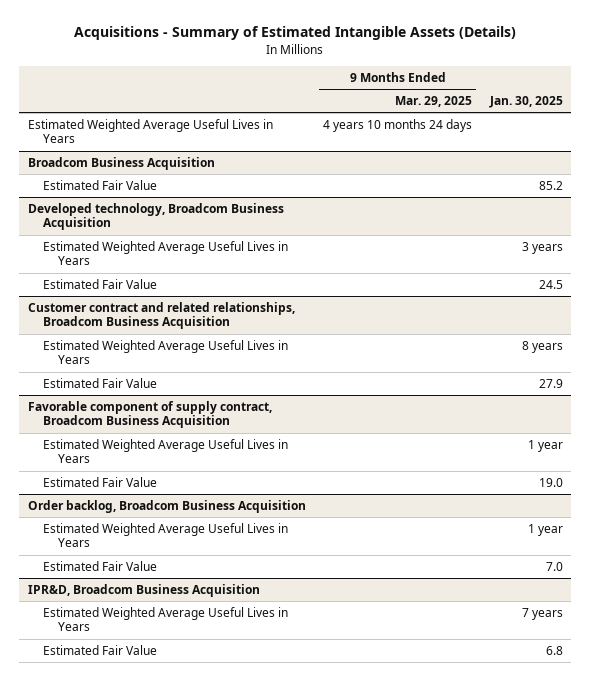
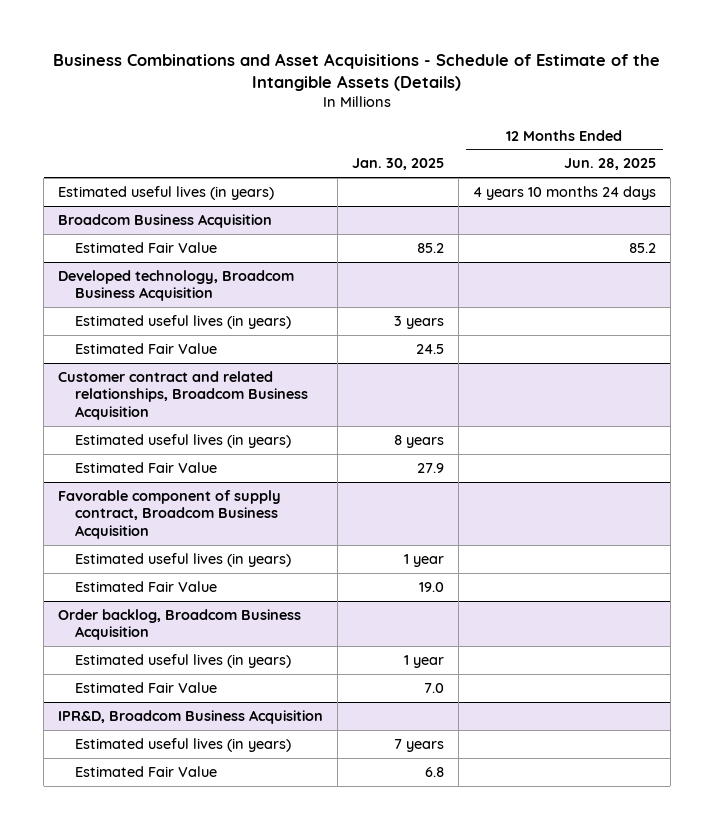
- Acquisitions - Summary of Estimated Intangible Assets (Details)
+ Business Combinations and Asset Acquisitions - Schedule of Estimate of the Intangible Assets (Details)
- | 9 Months Ended Mar. 29, 2025 | Jan. 30, 2025
+ | Jan. 30, 2025 | 12 Months Ended Jun. 28, 2025
- Estimated Weighted Average Useful Lives in Years | 4 years 10 months 24 days |
+ Estimated useful lives (in years) | | 4 years 10 months 24 days
@ Developed technology, Broadcom Business Acquisition
- Estimated Weighted Average Useful Lives in Years | | 3 years
+ Estimated useful lives (in years) | 3 years |
@ Customer contract and related relationships, Broadcom Business Acquisition
- Estimated Weighted Average Useful Lives in Years | | 8 years
+ Estimated useful lives (in years) | 8 years |
@ Favorable component of supply contract, Broadcom Business Acquisition
- Estimated Weighted Average Useful Lives in Years | | 1 year
+ Estimated useful lives (in years) | 1 year |
@ Order backlog, Broadcom Business Acquisition
- Estimated Weighted Average Useful Lives in Years | | 1 year
+ Estimated useful lives (in years) | 1 year |
@ IPR&D, Broadcom Business Acquisition
- Estimated Weighted Average Useful Lives in Years | | 7 years
+ Estimated useful lives (in years) | 7 years |

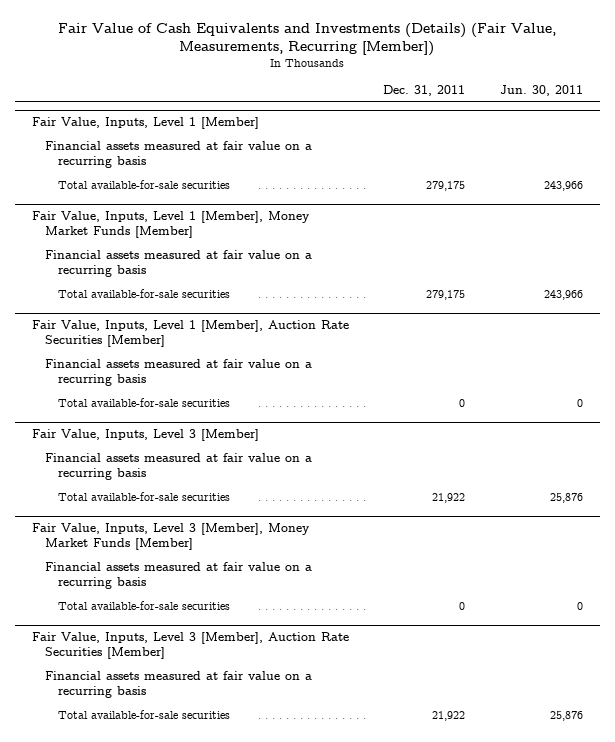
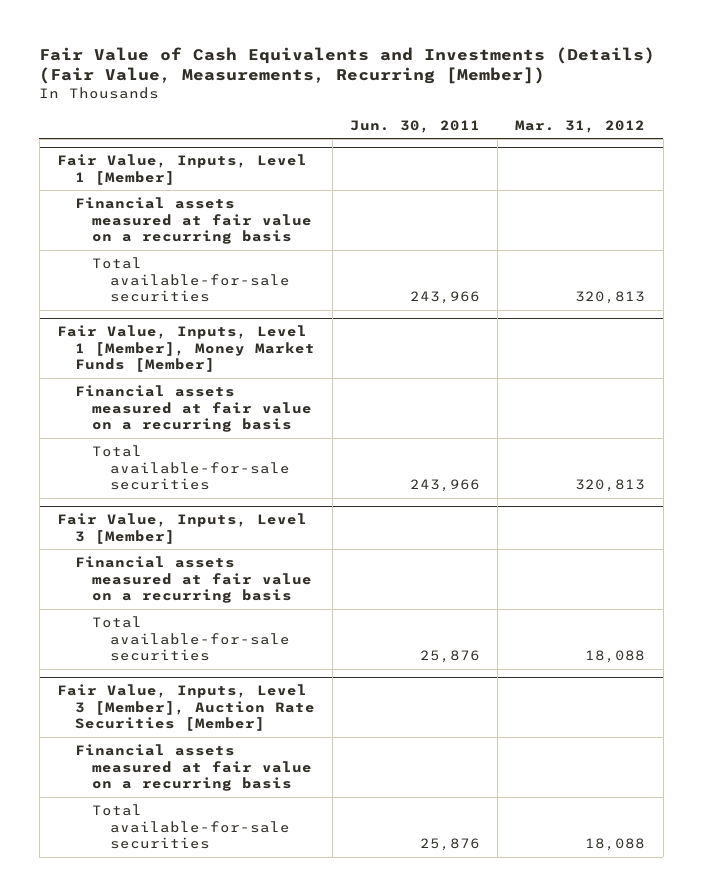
- | Dec. 31, 2011 | Jun. 30, 2011
+ | Jun. 30, 2011 | Mar. 31, 2012
- Fair Value, Inputs, Level 1 [Member], Auction Rate Securities [Member]
- Financial assets measured at fair value on a recurring basis
- Total available-for-sale securities | 0 | 0
- Fair Value, Inputs, Level 3 [Member], Money Market Funds [Member]
- Financial assets measured at fair value on a recurring basis
- Total available-for-sale securities | 0 | 0

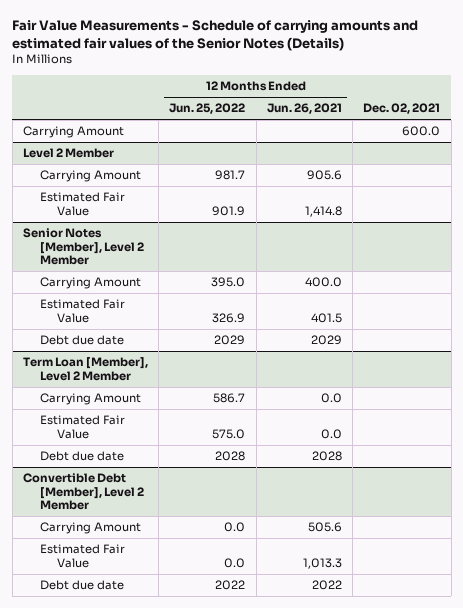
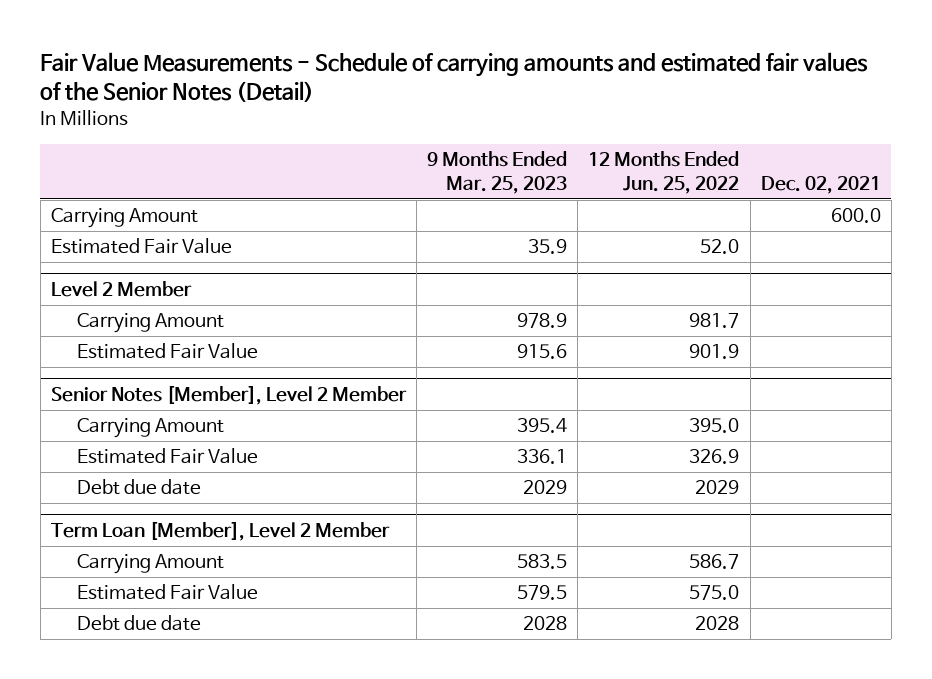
- Fair Value Measurements - Schedule of carrying amounts and estimated fair values of the Senior Notes (Details)
+ Fair Value Measurements - Schedule of carrying amounts and estimated fair values of the Senior Notes (Detail)
- | 12 Months Ended Jun. 25, 2022 | 12 Months Ended Jun. 26, 2021 | Dec. 02, 2021
+ | 9 Months Ended Mar. 25, 2023 | 12 Months Ended Jun. 25, 2022 | Dec. 02, 2021
+ Estimated Fair Value | 35.9 | 52.0 |
- Convertible Debt [Member], Level 2 Member
- Carrying Amount | 0.0 | 505.6 |
- Estimated Fair Value | 0.0 | 1,013.3 |
- Debt due date | 2022 | 2022 |

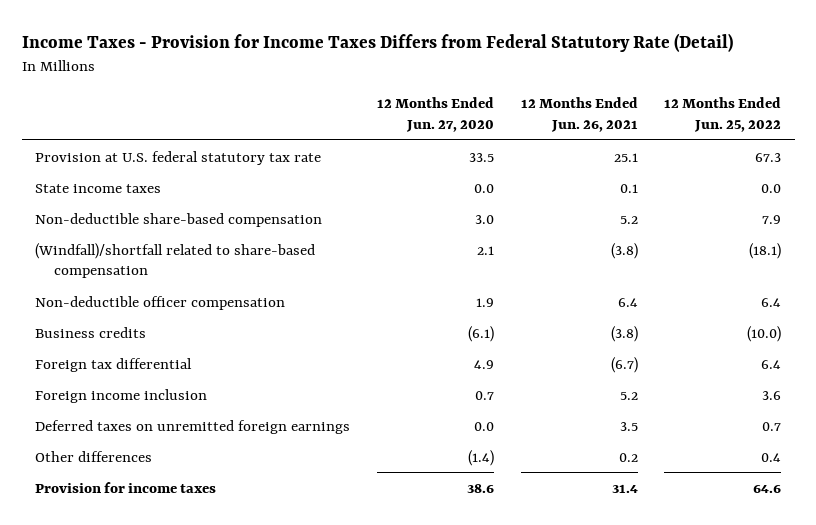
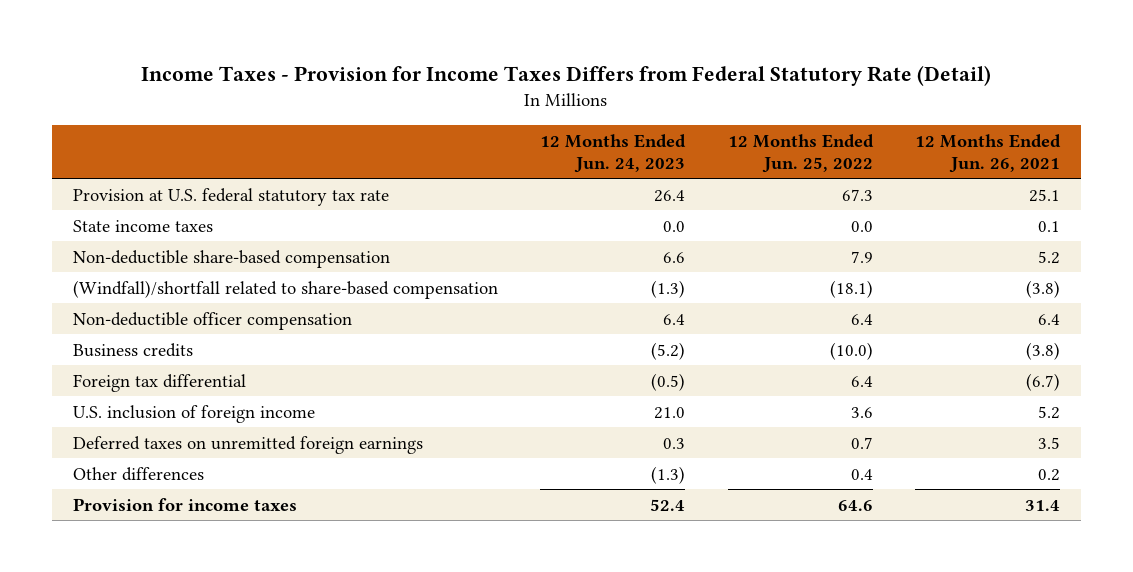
- | 12 Months Ended Jun. 27, 2020 | 12 Months Ended Jun. 26, 2021 | 12 Months Ended Jun. 25, 2022
+ | 12 Months Ended Jun. 24, 2023 | 12 Months Ended Jun. 25, 2022 | 12 Months Ended Jun. 26, 2021
- Foreign income inclusion | 0.7 | 5.2 | 3.6
+ U.S. inclusion of foreign income | 21.0 | 3.6 | 5.2

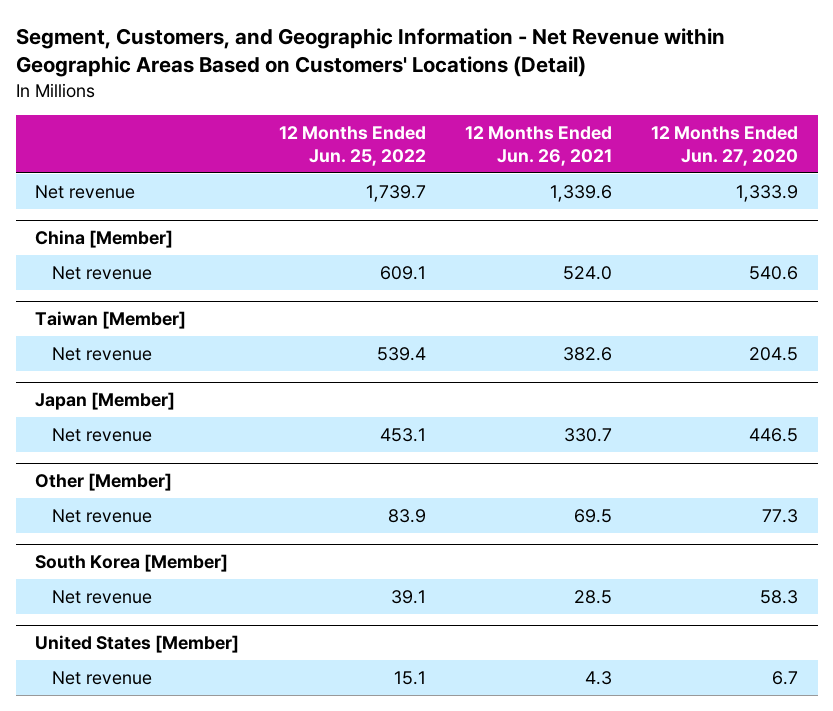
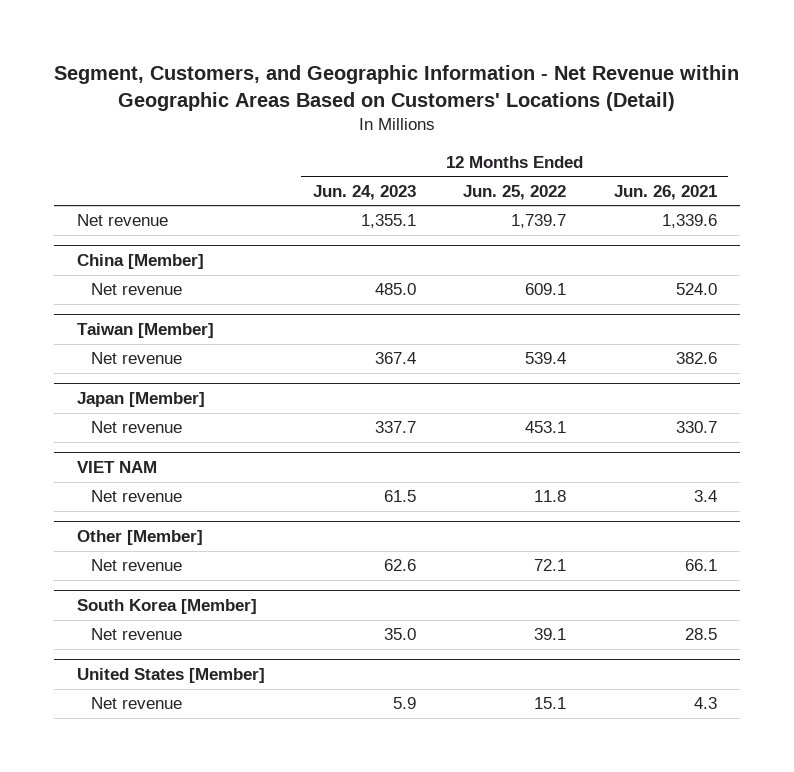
- | 12 Months Ended Jun. 25, 2022 | 12 Months Ended Jun. 26, 2021 | 12 Months Ended Jun. 27, 2020
+ | 12 Months Ended Jun. 24, 2023 | 12 Months Ended Jun. 25, 2022 | 12 Months Ended Jun. 26, 2021
+ VIET NAM
+ Net revenue | 61.5 | 11.8 | 3.4
@ Other [Member]
- Net revenue | 83.9 | 69.5 | 77.3
+ Net revenue | 62.6 | 72.1 | 66.1

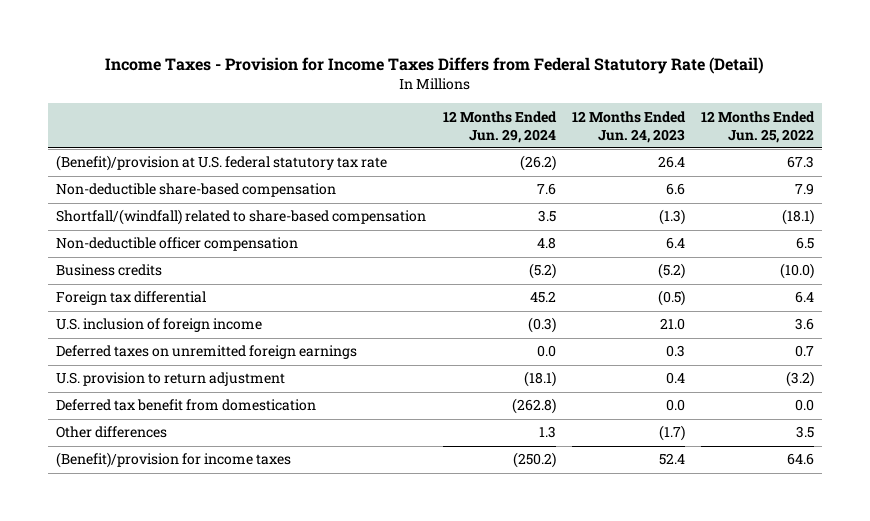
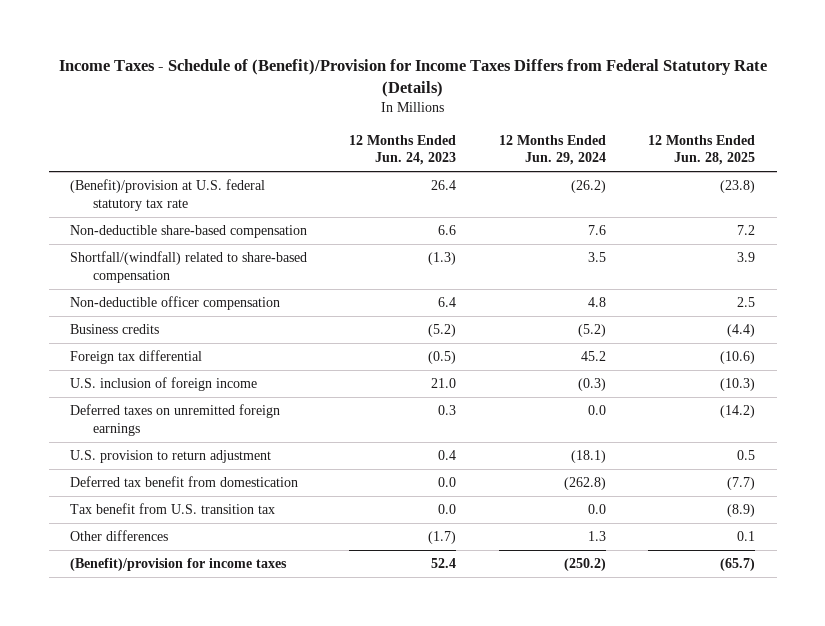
- Income Taxes - Provision for Income Taxes Differs from Federal Statutory Rate (Detail)
+ Income Taxes - Schedule of (Benefit)/Provision for Income Taxes Differs from Federal Statutory Rate (Details)
- | 12 Months Ended Jun. 29, 2024 | 12 Months Ended Jun. 24, 2023 | 12 Months Ended Jun. 25, 2022
+ | 12 Months Ended Jun. 24, 2023 | 12 Months Ended Jun. 29, 2024 | 12 Months Ended Jun. 28, 2025
+ Tax benefit from U.S. transition tax | 0.0 | 0.0 | (8.9)

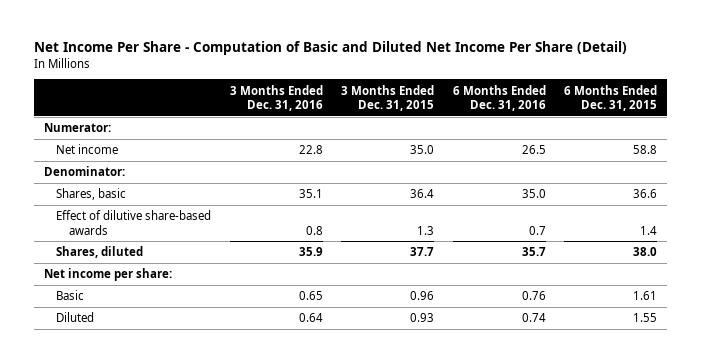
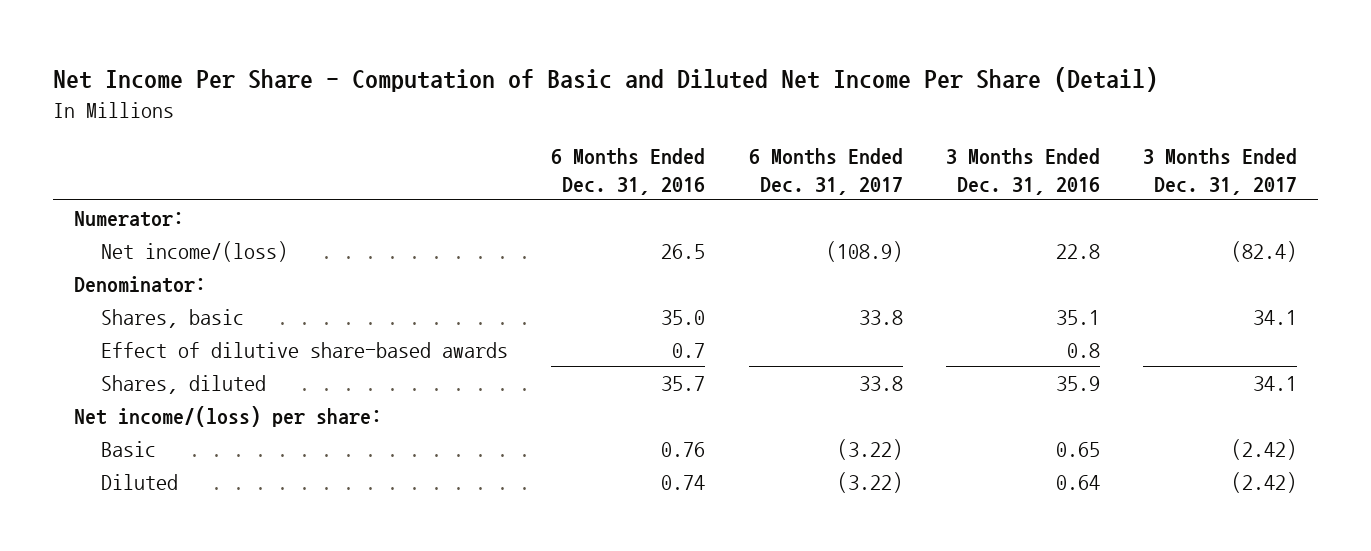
- | 3 Months Ended Dec. 31, 2016 | 3 Months Ended Dec. 31, 2015 | 6 Months Ended Dec. 31, 2016 | 6 Months Ended Dec. 31, 2015
+ | 6 Months Ended Dec. 31, 2016 | 6 Months Ended Dec. 31, 2017 | 3 Months Ended Dec. 31, 2016 | 3 Months Ended Dec. 31, 2017
- Net income | 22.8 | 35.0 | 26.5 | 58.8
+ Net income/(loss) | 26.5 | (108.9) | 22.8 | (82.4)
- Net income per share:
+ Net income/(loss) per share:

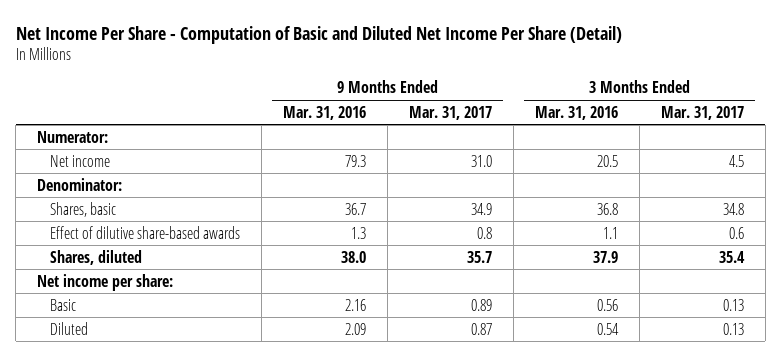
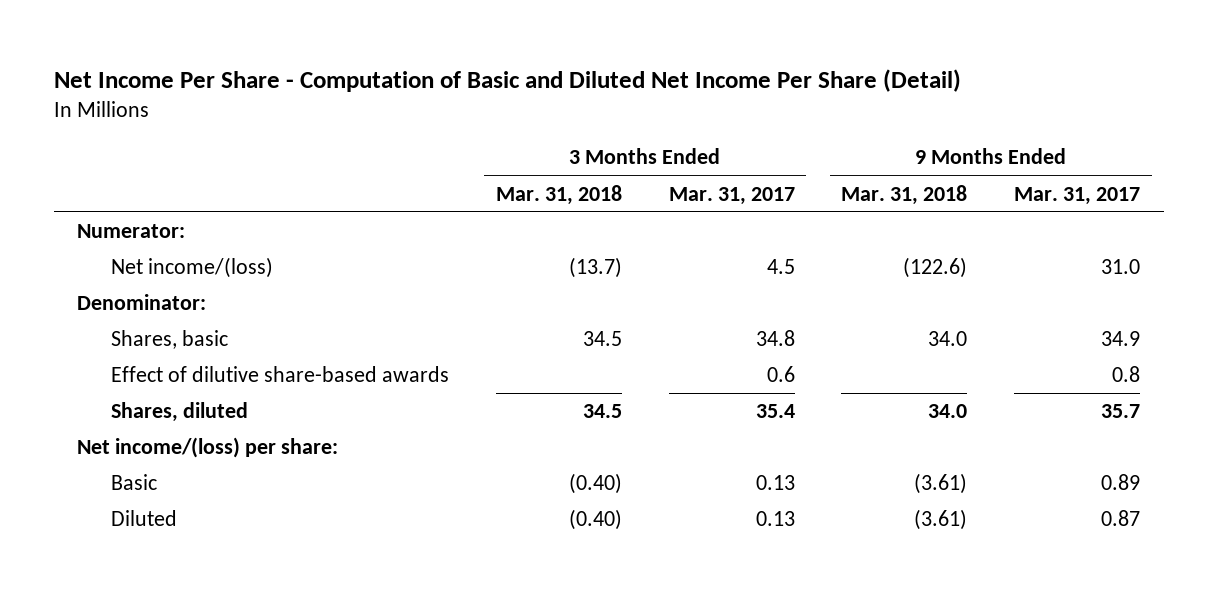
- | 9 Months Ended Mar. 31, 2016 | 9 Months Ended Mar. 31, 2017 | 3 Months Ended Mar. 31, 2016 | 3 Months Ended Mar. 31, 2017
+ | 3 Months Ended Mar. 31, 2018 | 3 Months Ended Mar. 31, 2017 | 9 Months Ended Mar. 31, 2018 | 9 Months Ended Mar. 31, 2017
- Net income | 79.3 | 31.0 | 20.5 | 4.5
+ Net income/(loss) | (13.7) | 4.5 | (122.6) | 31.0
- Net income per share:
+ Net income/(loss) per share:

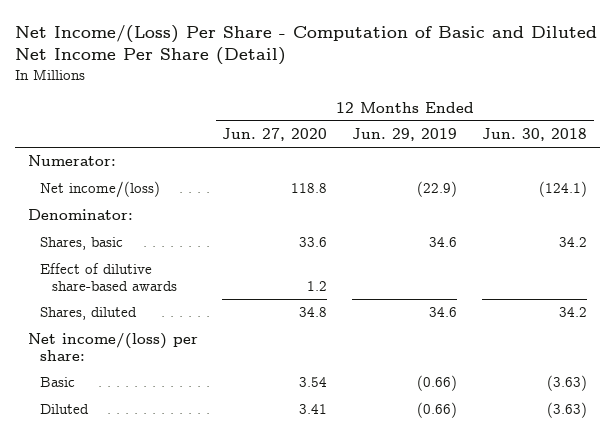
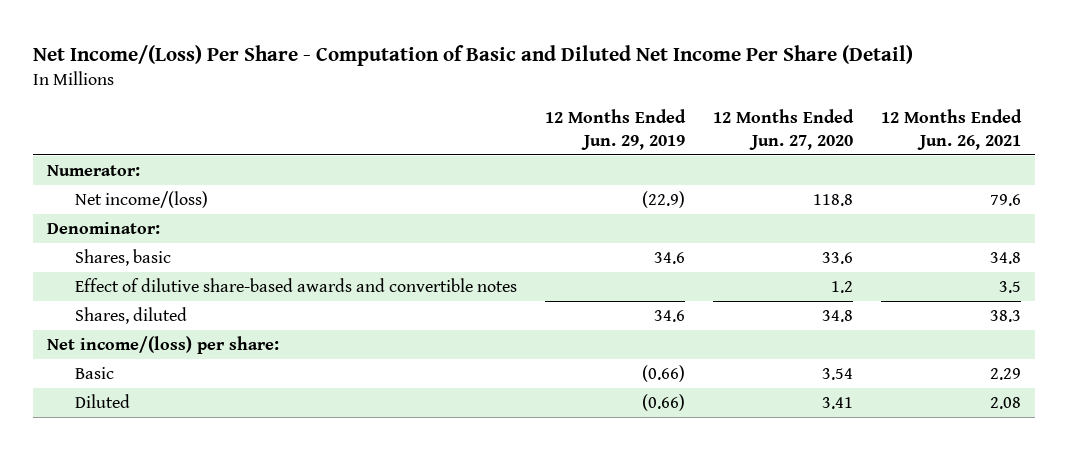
- | 12 Months Ended Jun. 27, 2020 | 12 Months Ended Jun. 29, 2019 | 12 Months Ended Jun. 30, 2018
+ | 12 Months Ended Jun. 29, 2019 | 12 Months Ended Jun. 27, 2020 | 12 Months Ended Jun. 26, 2021
- Effect of dilutive share-based awards | 1.2 | |
+ Effect of dilutive share-based awards and convertible notes | | 1.2 | 3.5

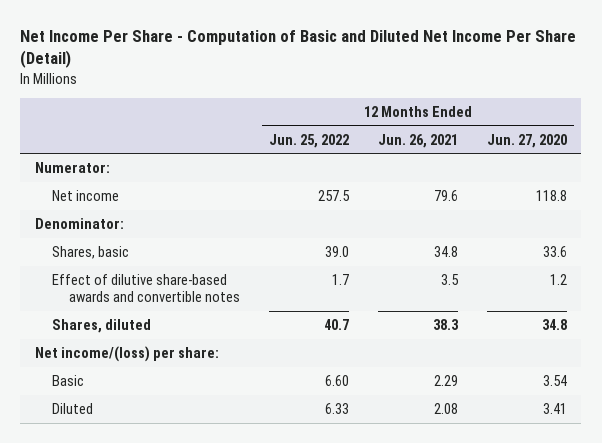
- Net Income/(Loss) Per Share - Computation of Basic and Diluted Net Income Per Share (Detail)
+ Net Income Per Share - Computation of Basic and Diluted Net Income Per Share (Detail)
- | 12 Months Ended Jun. 29, 2019 | 12 Months Ended Jun. 27, 2020 | 12 Months Ended Jun. 26, 2021
+ | 12 Months Ended Jun. 25, 2022 | 12 Months Ended Jun. 26, 2021 | 12 Months Ended Jun. 27, 2020
- Net income/(loss) | (22.9) | 118.8 | 79.6
+ Net income | 257.5 | 79.6 | 118.8

